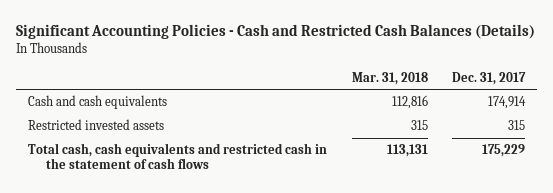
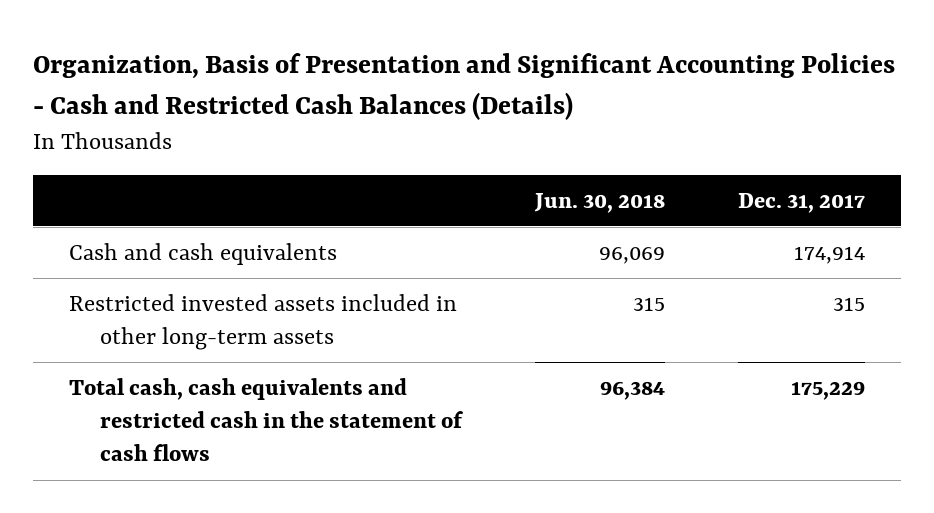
- Significant Accounting Policies - Cash and Restricted Cash Balances (Details)
+ Organization, Basis of Presentation and Significant Accounting Policies - Cash and Restricted Cash Balances (Details)
- | Mar. 31, 2018 | Dec. 31, 2017
+ | Jun. 30, 2018 | Dec. 31, 2017
- Restricted invested assets | 315 | 315
+ Restricted invested assets included in other long-term assets | 315 | 315

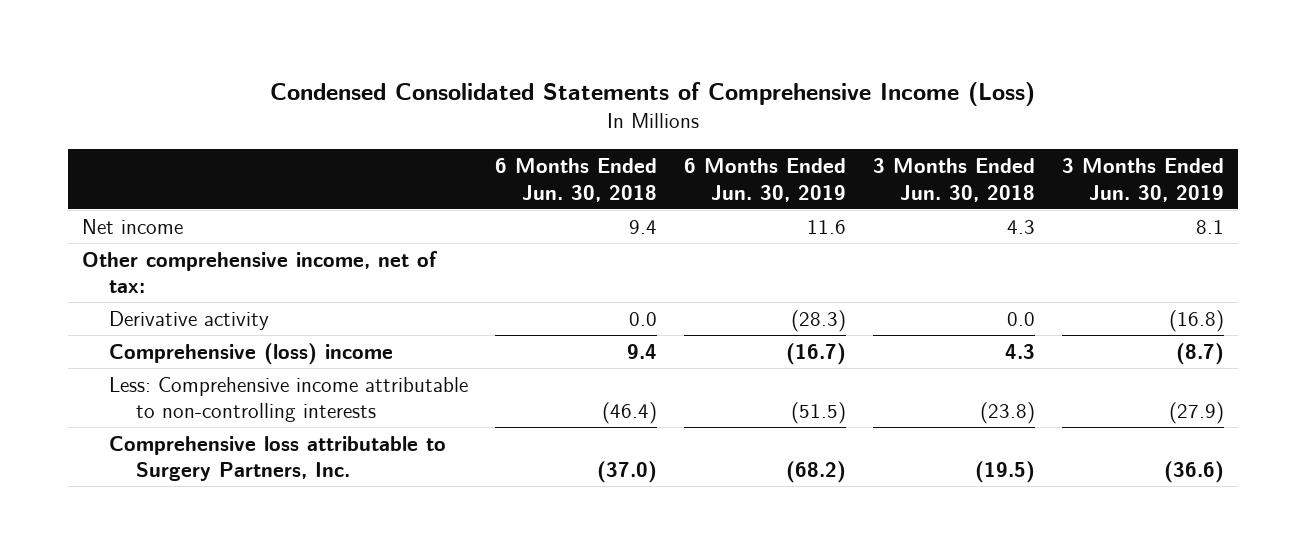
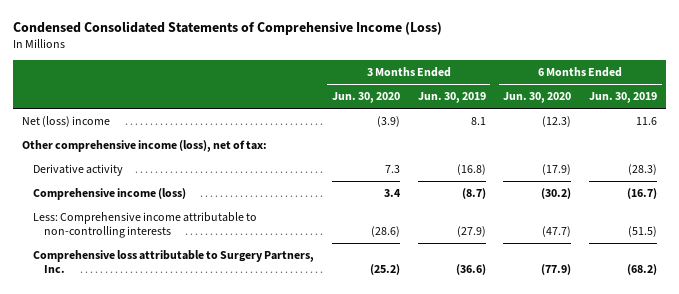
- | 6 Months Ended Jun. 30, 2018 | 6 Months Ended Jun. 30, 2019 | 3 Months Ended Jun. 30, 2018 | 3 Months Ended Jun. 30, 2019
+ | 3 Months Ended Jun. 30, 2020 | 3 Months Ended Jun. 30, 2019 | 6 Months Ended Jun. 30, 2020 | 6 Months Ended Jun. 30, 2019
- Net income | 9.4 | 11.6 | 4.3 | 8.1
- Other comprehensive income, net of tax:
+ Net (loss) income | (3.9) | 8.1 | (12.3) | 11.6
+ Other comprehensive income (loss), net of tax:
- Comprehensive (loss) income | 9.4 | (16.7) | 4.3 | (8.7)
+ Comprehensive income (loss) | 3.4 | (8.7) | (30.2) | (16.7)

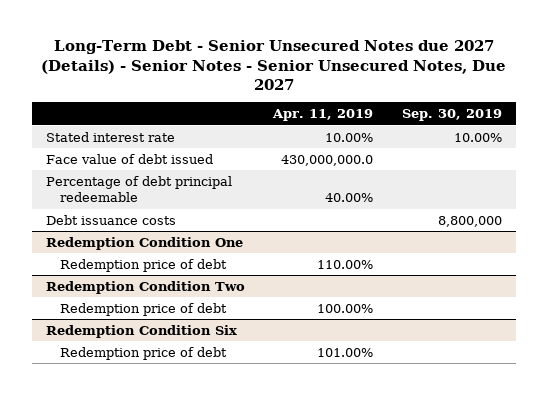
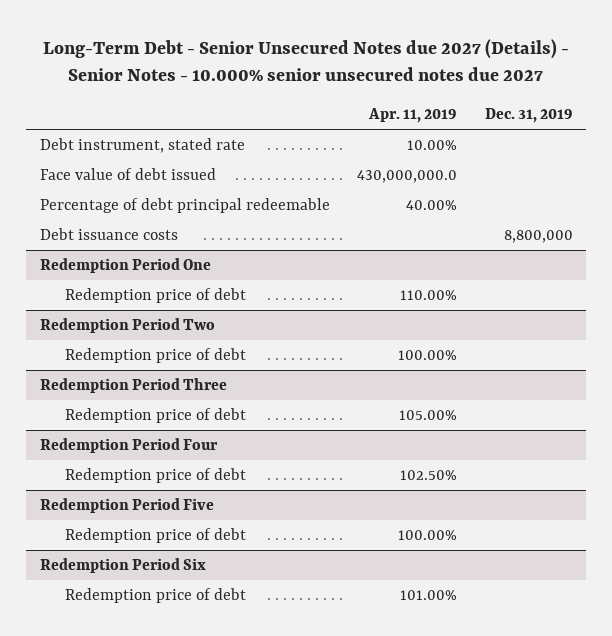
- Long-Term Debt - Senior Unsecured Notes due 2027 (Details) - Senior Notes - Senior Unsecured Notes, Due 2027
+ Long-Term Debt - Senior Unsecured Notes due 2027 (Details) - Senior Notes - 10.000% senior unsecured notes due 2027
- | Apr. 11, 2019 | Sep. 30, 2019
+ | Apr. 11, 2019 | Dec. 31, 2019
- Stated interest rate | 10.00% | 10.00%
+ Debt instrument, stated rate | 10.00% |
- Redemption Condition One
+ Redemption Period One
- Redemption Condition Two
+ Redemption Period Two
- Redemption Condition Six
+ Redemption Period Three
+ Redemption price of debt | 105.00% |
+ Redemption Period Four
+ Redemption price of debt | 102.50% |
+ Redemption Period Five
+ Redemption price of debt | 100.00% |
+ Redemption Period Six

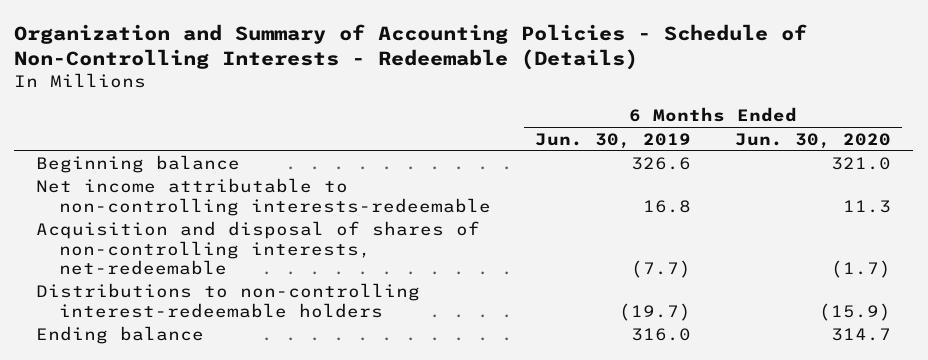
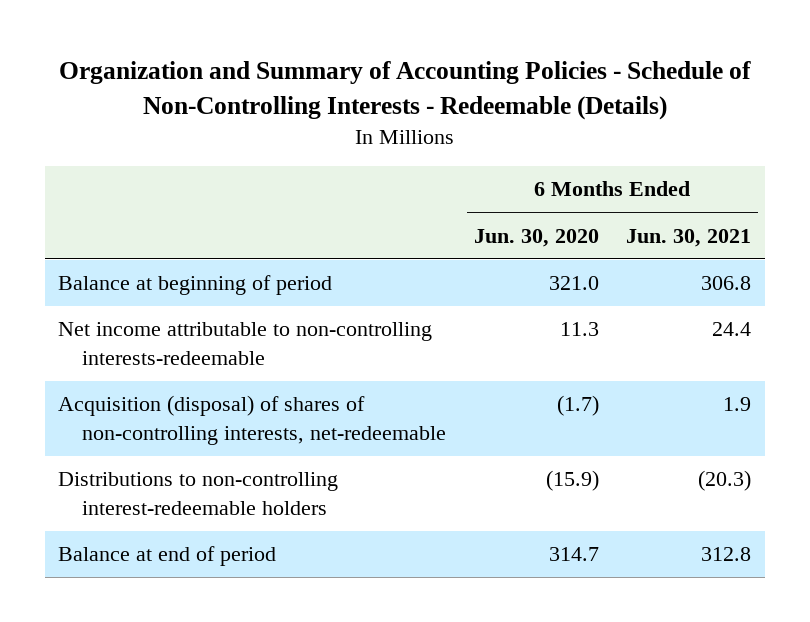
- | 6 Months Ended Jun. 30, 2019 | 6 Months Ended Jun. 30, 2020
+ | 6 Months Ended Jun. 30, 2020 | 6 Months Ended Jun. 30, 2021
- Beginning balance | 326.6 | 321.0
+ Balance at beginning of period | 321.0 | 306.8
- Acquisition and disposal of shares of non-controlling interests, net-redeemable | (7.7) | (1.7)
+ Acquisition (disposal) of shares of non-controlling interests, net-redeemable | (1.7) | 1.9
- Ending balance | 316.0 | 314.7
+ Balance at end of period | 314.7 | 312.8

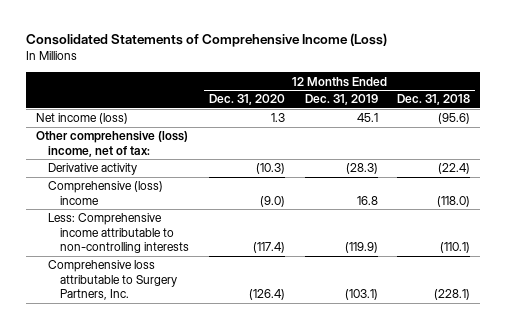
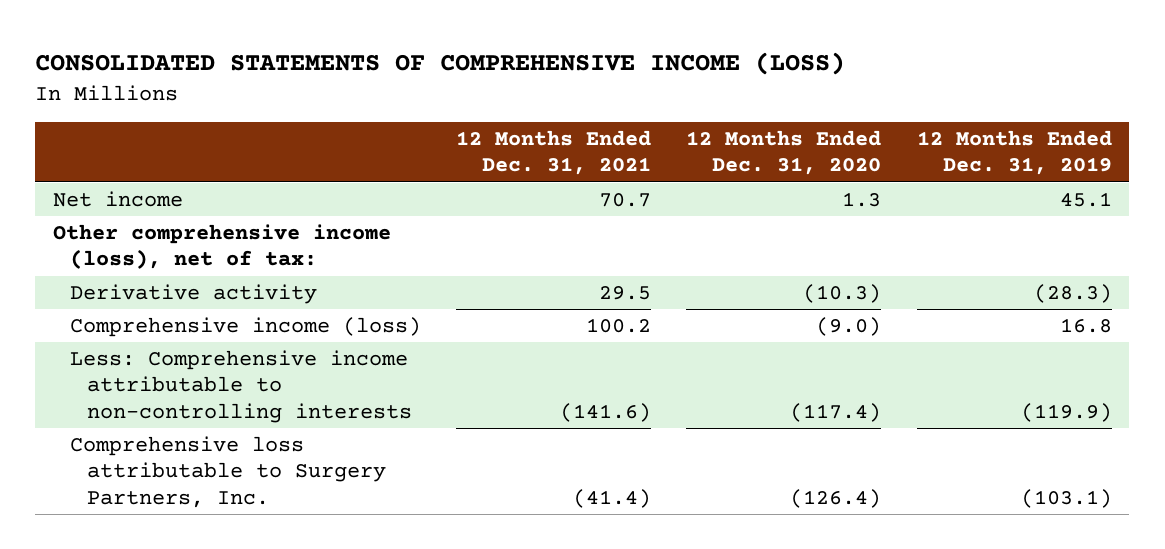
- Consolidated Statements of Comprehensive Income (Loss)
+ CONSOLIDATED STATEMENTS OF COMPREHENSIVE INCOME (LOSS)
- | 12 Months Ended Dec. 31, 2020 | 12 Months Ended Dec. 31, 2019 | 12 Months Ended Dec. 31, 2018
+ | 12 Months Ended Dec. 31, 2021 | 12 Months Ended Dec. 31, 2020 | 12 Months Ended Dec. 31, 2019
- Net income (loss) | 1.3 | 45.1 | (95.6)
- Other comprehensive (loss) income, net of tax:
+ Net income | 70.7 | 1.3 | 45.1
+ Other comprehensive income (loss), net of tax:
- Comprehensive (loss) income | (9.0) | 16.8 | (118.0)
+ Comprehensive income (loss) | 100.2 | (9.0) | 16.8

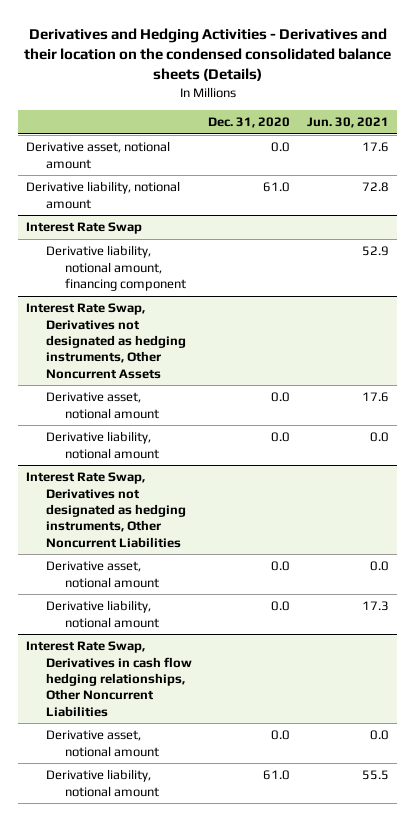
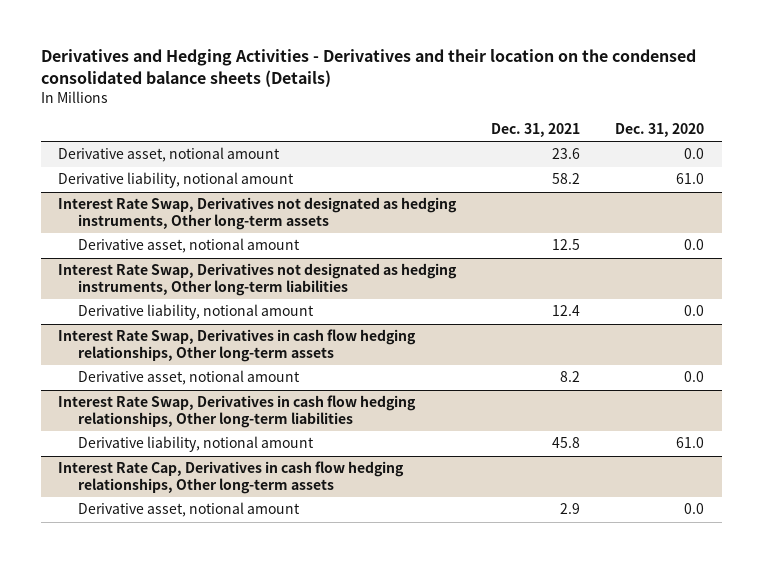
- | Dec. 31, 2020 | Jun. 30, 2021
+ | Dec. 31, 2021 | Dec. 31, 2020
- Interest Rate Swap
- Derivative liability, notional amount, financing component | | 52.9
- Interest Rate Swap, Derivatives not designated as hedging instruments, Other Noncurrent Assets
- Derivative asset, notional amount | 0.0 | 17.6
- Derivative liability, notional amount | 0.0 | 0.0
- Interest Rate Swap, Derivatives not designated as hedging instruments, Other Noncurrent Liabilities
+ Interest Rate Swap, Derivatives not designated as hedging instruments, Other long-term assets
+ Interest Rate Swap, Derivatives not designated as hedging instruments, Other long-term liabilities
- Interest Rate Swap, Derivatives in cash flow hedging relationships, Other Noncurrent Liabilities
+ Interest Rate Swap, Derivatives in cash flow hedging relationships, Other long-term assets
+ Interest Rate Swap, Derivatives in cash flow hedging relationships, Other long-term liabilities
+ Interest Rate Cap, Derivatives in cash flow hedging relationships, Other long-term assets
+ Derivative asset, notional amount | 2.9 | 0.0

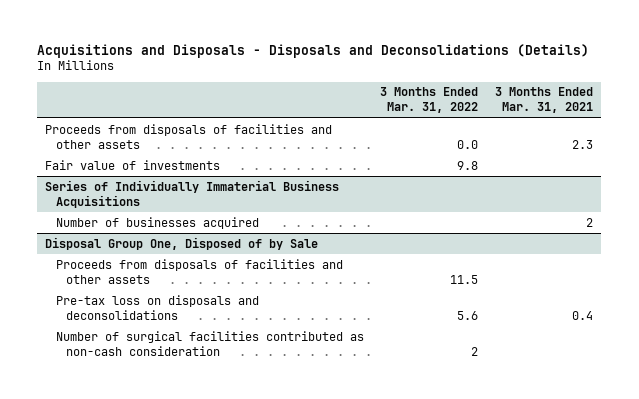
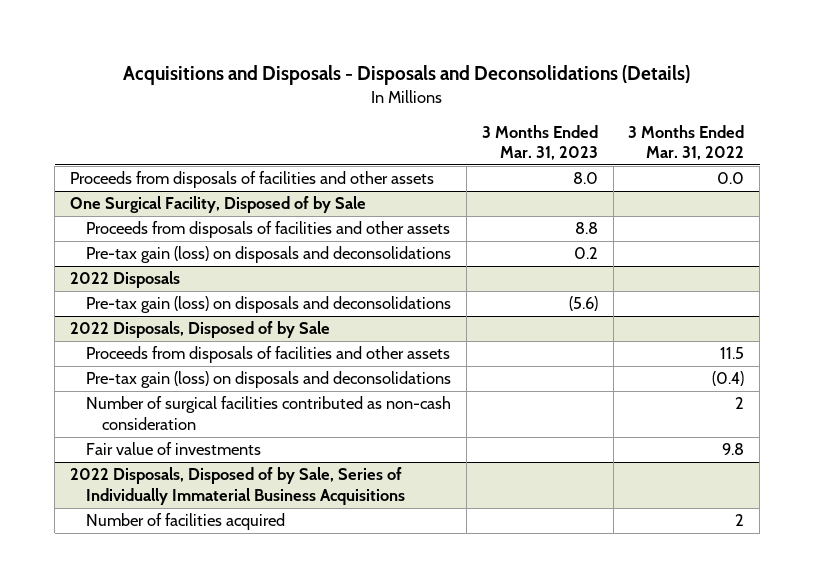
- | 3 Months Ended Mar. 31, 2022 | 3 Months Ended Mar. 31, 2021
+ | 3 Months Ended Mar. 31, 2023 | 3 Months Ended Mar. 31, 2022
- Fair value of investments | 9.8 |
- Series of Individually Immaterial Business Acquisitions
- Number of businesses acquired | | 2
- Disposal Group One, Disposed of by Sale
+ One Surgical Facility, Disposed of by Sale
+ Proceeds from disposals of facilities and other assets | 8.8 |
+ Pre-tax gain (loss) on disposals and deconsolidations | 0.2 |
+ 2022 Disposals
+ Pre-tax gain (loss) on disposals and deconsolidations | (5.6) |
+ 2022 Disposals, Disposed of by Sale
- Pre-tax loss on disposals and deconsolidations | 5.6 | 0.4
+ Pre-tax gain (loss) on disposals and deconsolidations | | (0.4)
+ Fair value of investments | | 9.8
+ 2022 Disposals, Disposed of by Sale, Series of Individually Immaterial Business Acquisitions
+ Number of facilities acquired | | 2

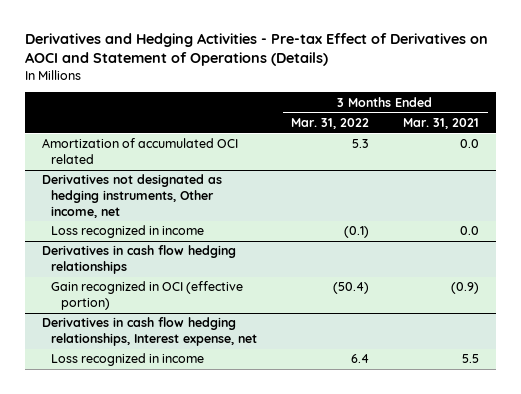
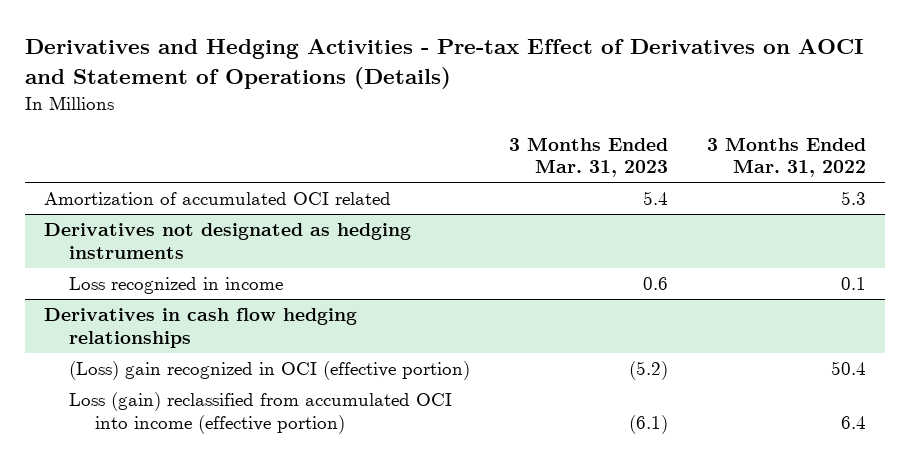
- | 3 Months Ended Mar. 31, 2022 | 3 Months Ended Mar. 31, 2021
+ | 3 Months Ended Mar. 31, 2023 | 3 Months Ended Mar. 31, 2022
- Derivatives not designated as hedging instruments, Other income, net
- Loss recognized in income | (0.1) | 0.0
+ Derivatives not designated as hedging instruments
+ Loss recognized in income | 0.6 | 0.1
@ Derivatives in cash flow hedging relationships
- Gain recognized in OCI (effective portion) | (50.4) | (0.9)
- Derivatives in cash flow hedging relationships, Interest expense, net
- Loss recognized in income | 6.4 | 5.5
@ Derivatives in cash flow hedging relationships
+ (Loss) gain recognized in OCI (effective portion) | (5.2) | 50.4
+ Loss (gain) reclassified from accumulated OCI into income (effective portion) | (6.1) | 6.4

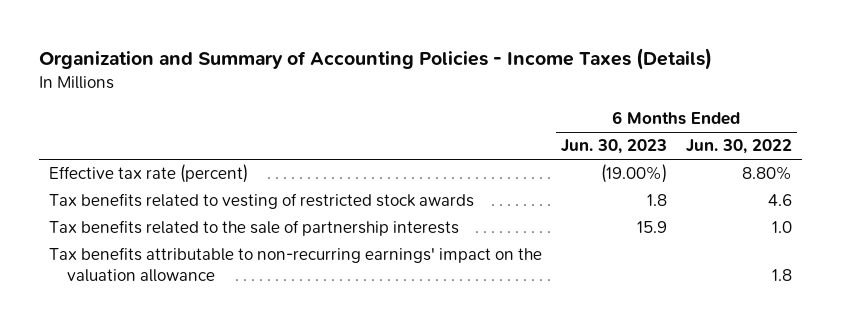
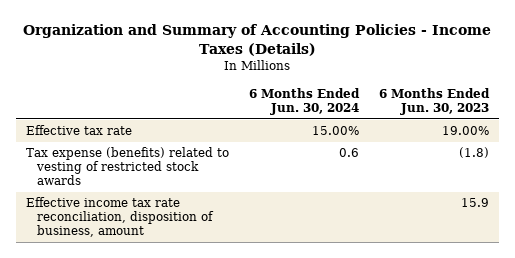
- | 6 Months Ended Jun. 30, 2023 | 6 Months Ended Jun. 30, 2022
+ | 6 Months Ended Jun. 30, 2024 | 6 Months Ended Jun. 30, 2023
- Effective tax rate (percent) | (19.00%) | 8.80%
- Tax benefits related to vesting of restricted stock awards | 1.8 | 4.6
- Tax benefits related to the sale of partnership interests | 15.9 | 1.0
- Tax benefits attributable to non-recurring earnings' impact on the valuation allowance | | 1.8
+ Effective tax rate | 15.00% | 19.00%
+ Tax expense (benefits) related to vesting of restricted stock awards | 0.6 | (1.8)
+ Effective income tax rate reconciliation, disposition of business, amount | | 15.9

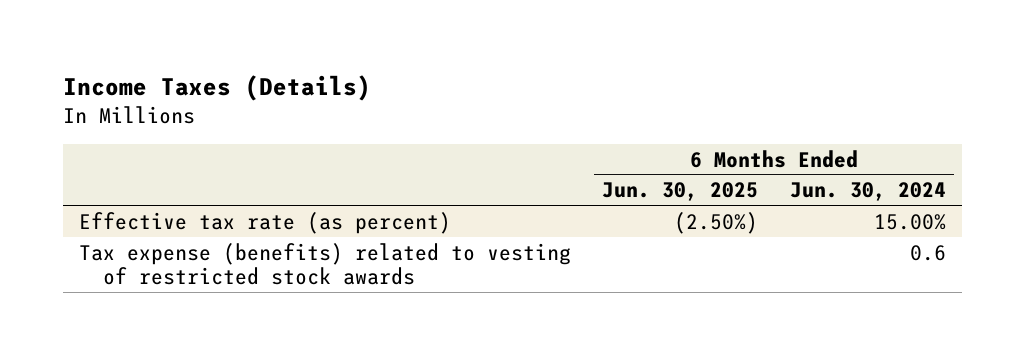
- Organization and Summary of Accounting Policies - Income Taxes (Details)
+ Income Taxes (Details)
- | 6 Months Ended Jun. 30, 2024 | 6 Months Ended Jun. 30, 2023
+ | 6 Months Ended Jun. 30, 2025 | 6 Months Ended Jun. 30, 2024
- Effective tax rate | 15.00% | 19.00%
+ Effective tax rate (as percent) | (2.50%) | 15.00%
- Effective income tax rate reconciliation, disposition of business, amount | | 15.9

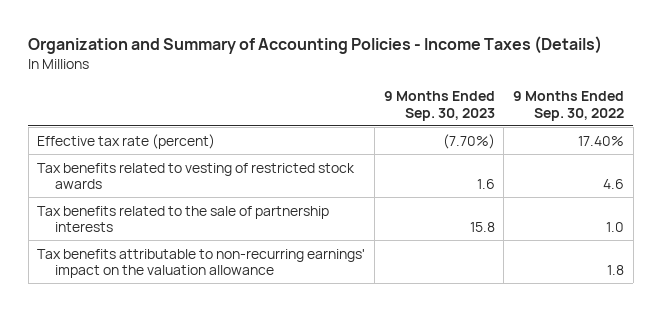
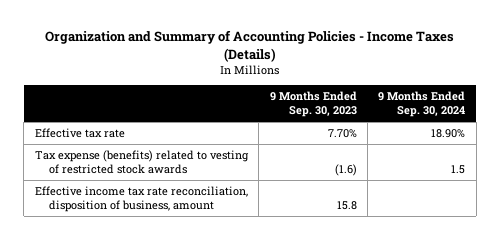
- | 9 Months Ended Sep. 30, 2023 | 9 Months Ended Sep. 30, 2022
+ | 9 Months Ended Sep. 30, 2023 | 9 Months Ended Sep. 30, 2024
- Effective tax rate (percent) | (7.70%) | 17.40%
- Tax benefits related to vesting of restricted stock awards | 1.6 | 4.6
- Tax benefits related to the sale of partnership interests | 15.8 | 1.0
- Tax benefits attributable to non-recurring earnings' impact on the valuation allowance | | 1.8
+ Effective tax rate | 7.70% | 18.90%
+ Tax expense (benefits) related to vesting of restricted stock awards | (1.6) | 1.5
+ Effective income tax rate reconciliation, disposition of business, amount | 15.8 |

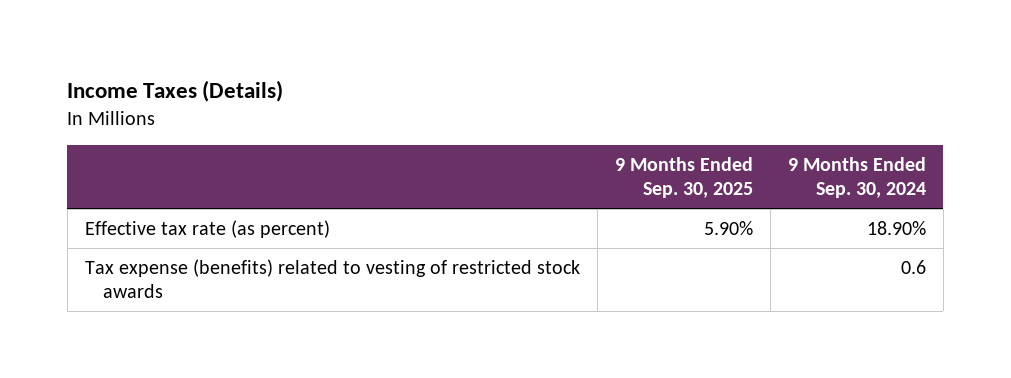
- Organization and Summary of Accounting Policies - Income Taxes (Details)
+ Income Taxes (Details)
- | 9 Months Ended Sep. 30, 2023 | 9 Months Ended Sep. 30, 2024
+ | 9 Months Ended Sep. 30, 2025 | 9 Months Ended Sep. 30, 2024
- Effective tax rate | 7.70% | 18.90%
- Tax expense (benefits) related to vesting of restricted stock awards | (1.6) | 1.5
- Effective income tax rate reconciliation, disposition of business, amount | 15.8 |
+ Effective tax rate (as percent) | 5.90% | 18.90%
+ Tax expense (benefits) related to vesting of restricted stock awards | | 0.6

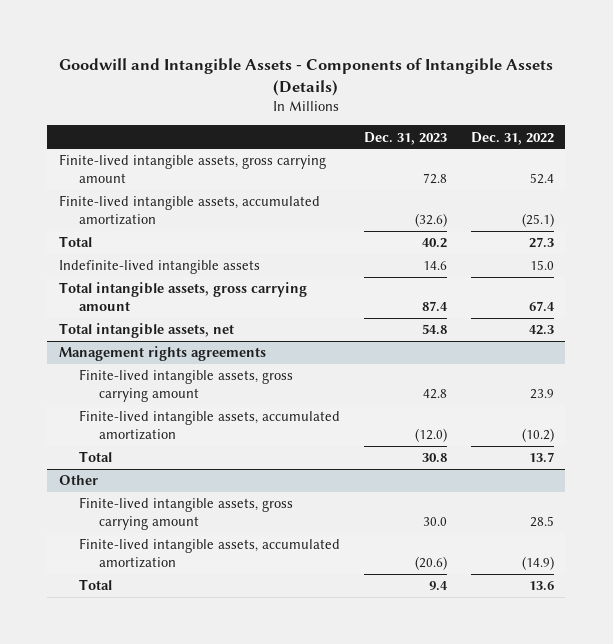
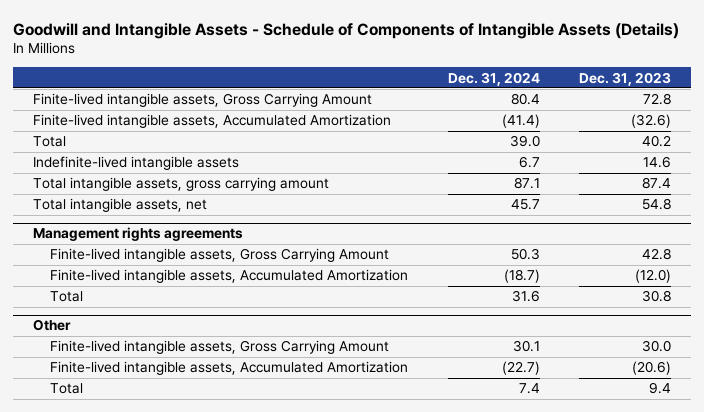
- Goodwill and Intangible Assets - Components of Intangible Assets (Details)
+ Goodwill and Intangible Assets - Schedule of Components of Intangible Assets (Details)
- | Dec. 31, 2023 | Dec. 31, 2022
+ | Dec. 31, 2024 | Dec. 31, 2023
- Finite-lived intangible assets, gross carrying amount | 72.8 | 52.4
- Finite-lived intangible assets, accumulated amortization | (32.6) | (25.1)
+ Finite-lived intangible assets, Gross Carrying Amount | 80.4 | 72.8
+ Finite-lived intangible assets, Accumulated Amortization | (41.4) | (32.6)
@ Management rights agreements
- Finite-lived intangible assets, gross carrying amount | 42.8 | 23.9
- Finite-lived intangible assets, accumulated amortization | (12.0) | (10.2)
+ Finite-lived intangible assets, Gross Carrying Amount | 50.3 | 42.8
+ Finite-lived intangible assets, Accumulated Amortization | (18.7) | (12.0)
@ Other
- Finite-lived intangible assets, gross carrying amount | 30.0 | 28.5
- Finite-lived intangible assets, accumulated amortization | (20.6) | (14.9)
+ Finite-lived intangible assets, Gross Carrying Amount | 30.1 | 30.0
+ Finite-lived intangible assets, Accumulated Amortization | (22.7) | (20.6)

